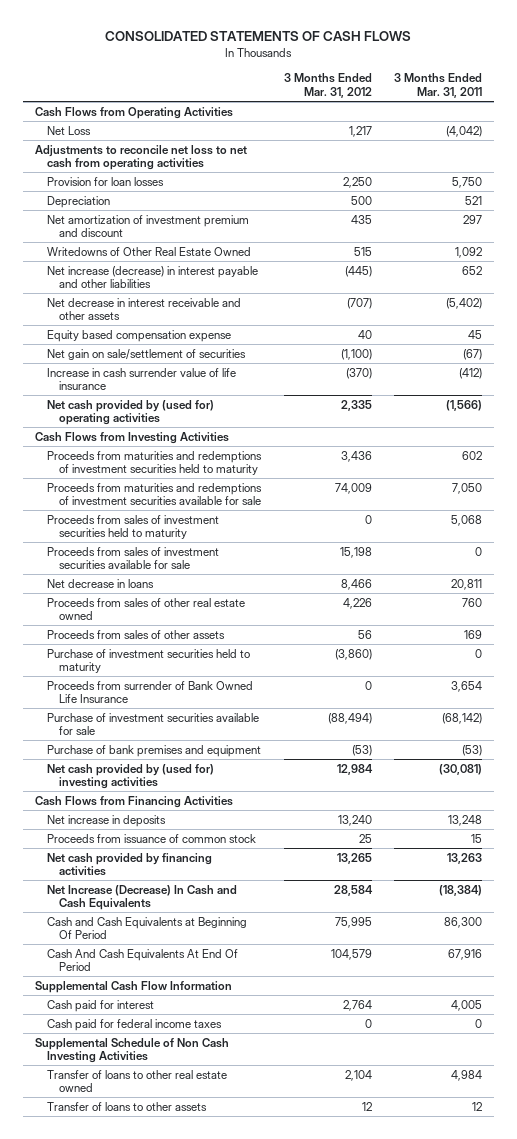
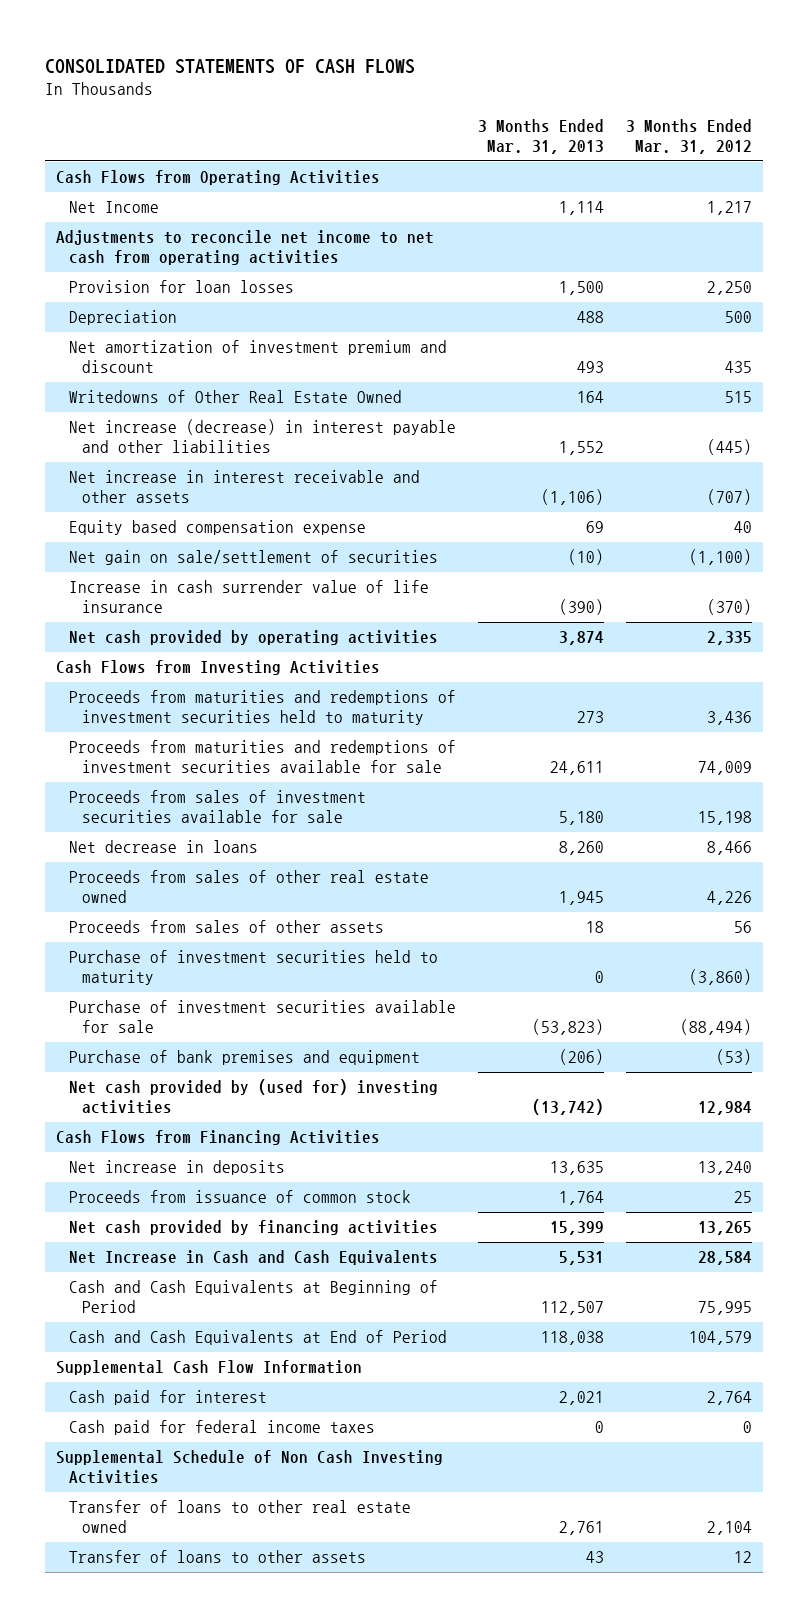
- | 3 Months Ended Mar. 31, 2012 | 3 Months Ended Mar. 31, 2011
+ | 3 Months Ended Mar. 31, 2013 | 3 Months Ended Mar. 31, 2012
- Net Loss | 1,217 | (4,042)
- Adjustments to reconcile net loss to net cash from operating activities
+ Net Income | 1,114 | 1,217
+ Adjustments to reconcile net income to net cash from operating activities
- Net decrease in interest receivable and other assets | (707) | (5,402)
+ Net increase in interest receivable and other assets | (1,106) | (707)
- Net cash provided by (used for) operating activities | 2,335 | (1,566)
+ Net cash provided by operating activities | 3,874 | 2,335
- Proceeds from sales of investment securities held to maturity | 0 | 5,068
- Proceeds from surrender of Bank Owned Life Insurance | 0 | 3,654
- Net Increase (Decrease) In Cash and Cash Equivalents | 28,584 | (18,384)
- Cash and Cash Equivalents at Beginning Of Period | 75,995 | 86,300
- Cash And Cash Equivalents At End Of Period | 104,579 | 67,916
+ Net Increase in Cash and Cash Equivalents | 5,531 | 28,584
+ Cash and Cash Equivalents at Beginning of Period | 112,507 | 75,995
+ Cash and Cash Equivalents at End of Period | 118,038 | 104,579

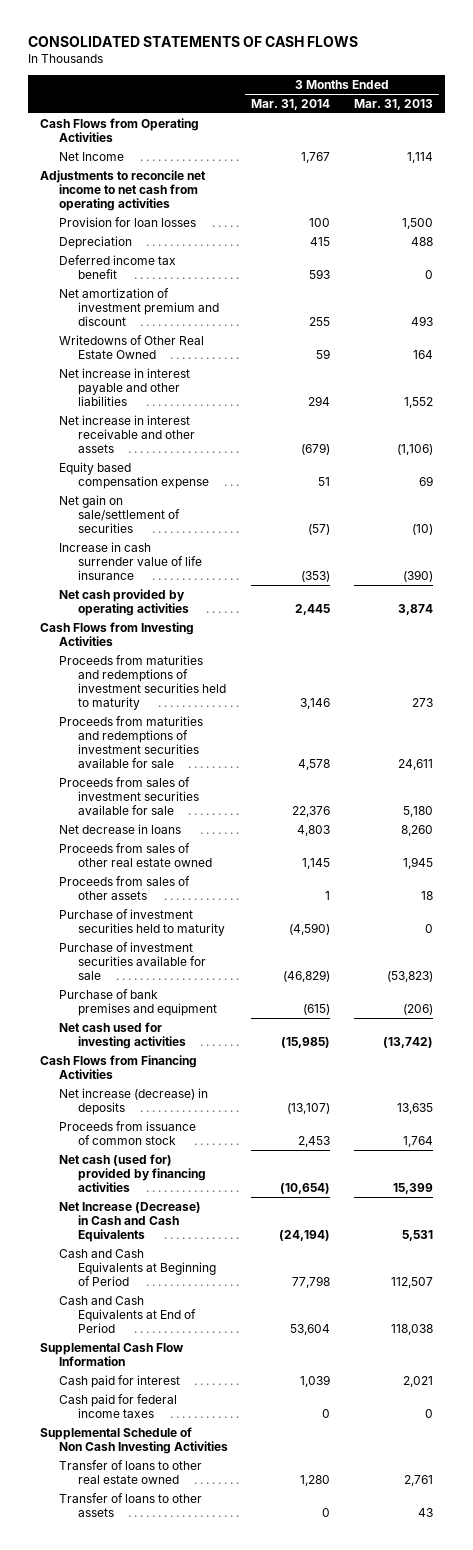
- | 3 Months Ended Mar. 31, 2013 | 3 Months Ended Mar. 31, 2012
+ | 3 Months Ended Mar. 31, 2014 | 3 Months Ended Mar. 31, 2013
+ Deferred income tax benefit | 593 | 0
- Net increase (decrease) in interest payable and other liabilities | 1,552 | (445)
+ Net increase in interest payable and other liabilities | 294 | 1,552
- Net cash provided by (used for) investing activities | (13,742) | 12,984
+ Net cash used for investing activities | (15,985) | (13,742)
- Net increase in deposits | 13,635 | 13,240
+ Net increase (decrease) in deposits | (13,107) | 13,635
- Net cash provided by financing activities | 15,399 | 13,265
- Net Increase in Cash and Cash Equivalents | 5,531 | 28,584
+ Net cash (used for) provided by financing activities | (10,654) | 15,399
+ Net Increase (Decrease) in Cash and Cash Equivalents | (24,194) | 5,531

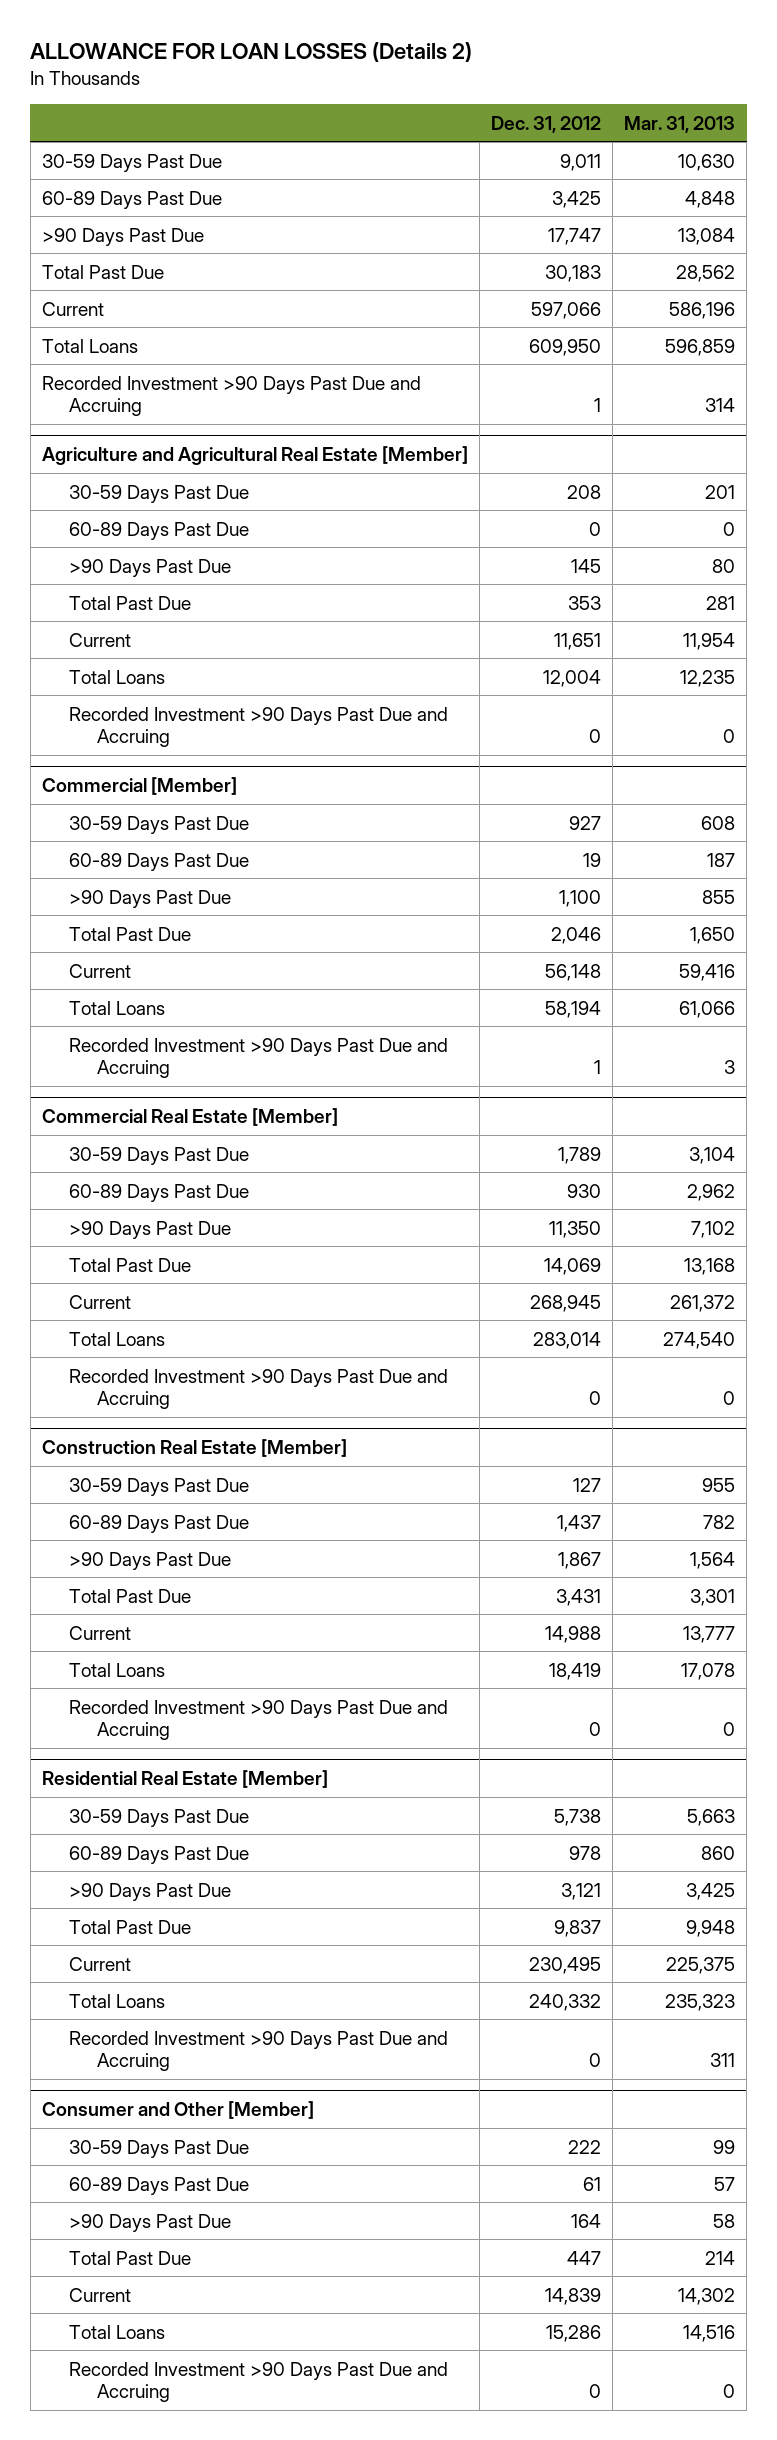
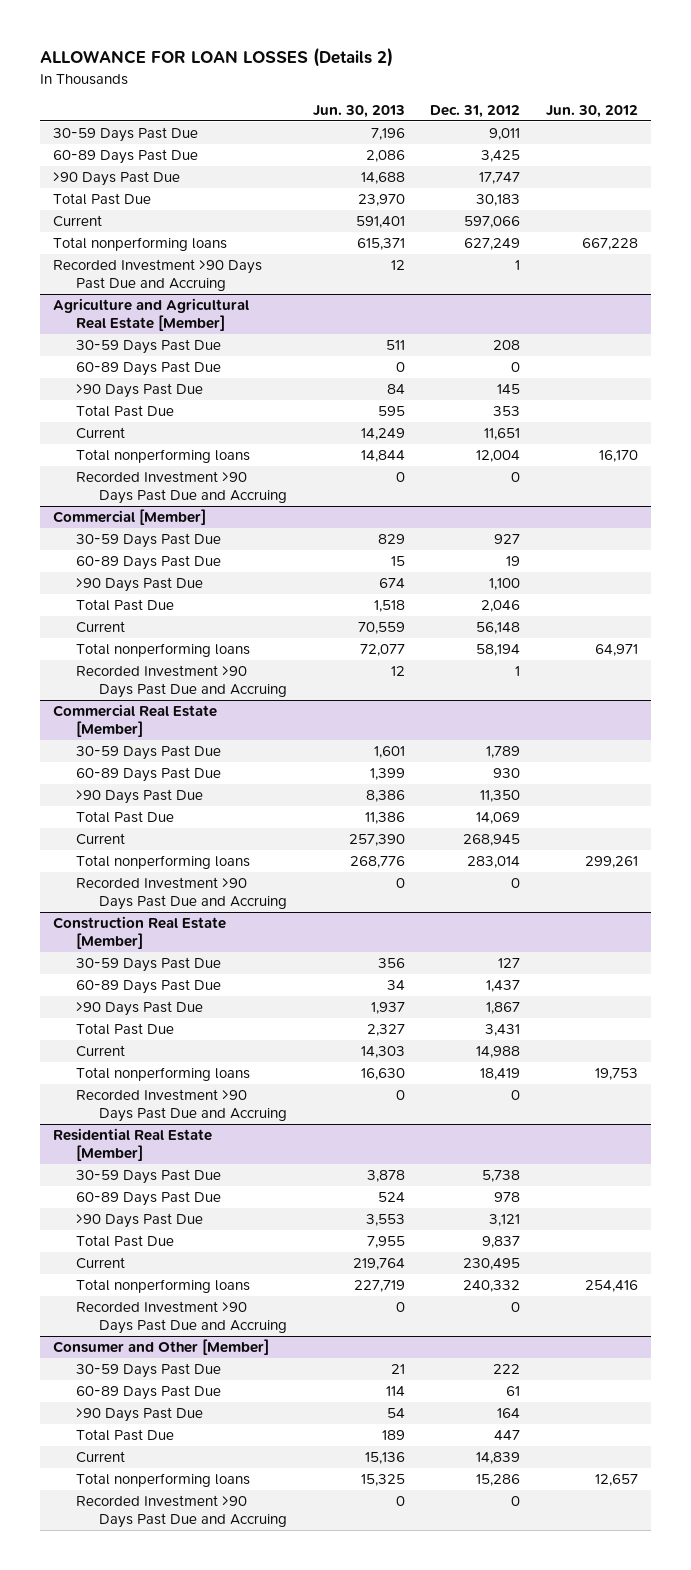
- | Dec. 31, 2012 | Mar. 31, 2013
+ | Jun. 30, 2013 | Dec. 31, 2012 | Jun. 30, 2012
- Total Loans | 609,950 | 596,859
+ Total nonperforming loans | 615,371 | 627,249 | 667,228
@ Agriculture and Agricultural Real Estate [Member]
- Total Loans | 12,004 | 12,235
+ Total nonperforming loans | 14,844 | 12,004 | 16,170
@ Commercial [Member]
- Total Loans | 58,194 | 61,066
+ Total nonperforming loans | 72,077 | 58,194 | 64,971
@ Commercial Real Estate [Member]
- Total Loans | 283,014 | 274,540
+ Total nonperforming loans | 268,776 | 283,014 | 299,261
@ Construction Real Estate [Member]
- Total Loans | 18,419 | 17,078
+ Total nonperforming loans | 16,630 | 18,419 | 19,753
@ Residential Real Estate [Member]
- Total Loans | 240,332 | 235,323
+ Total nonperforming loans | 227,719 | 240,332 | 254,416
@ Consumer and Other [Member]
- Total Loans | 15,286 | 14,516
+ Total nonperforming loans | 15,325 | 15,286 | 12,657

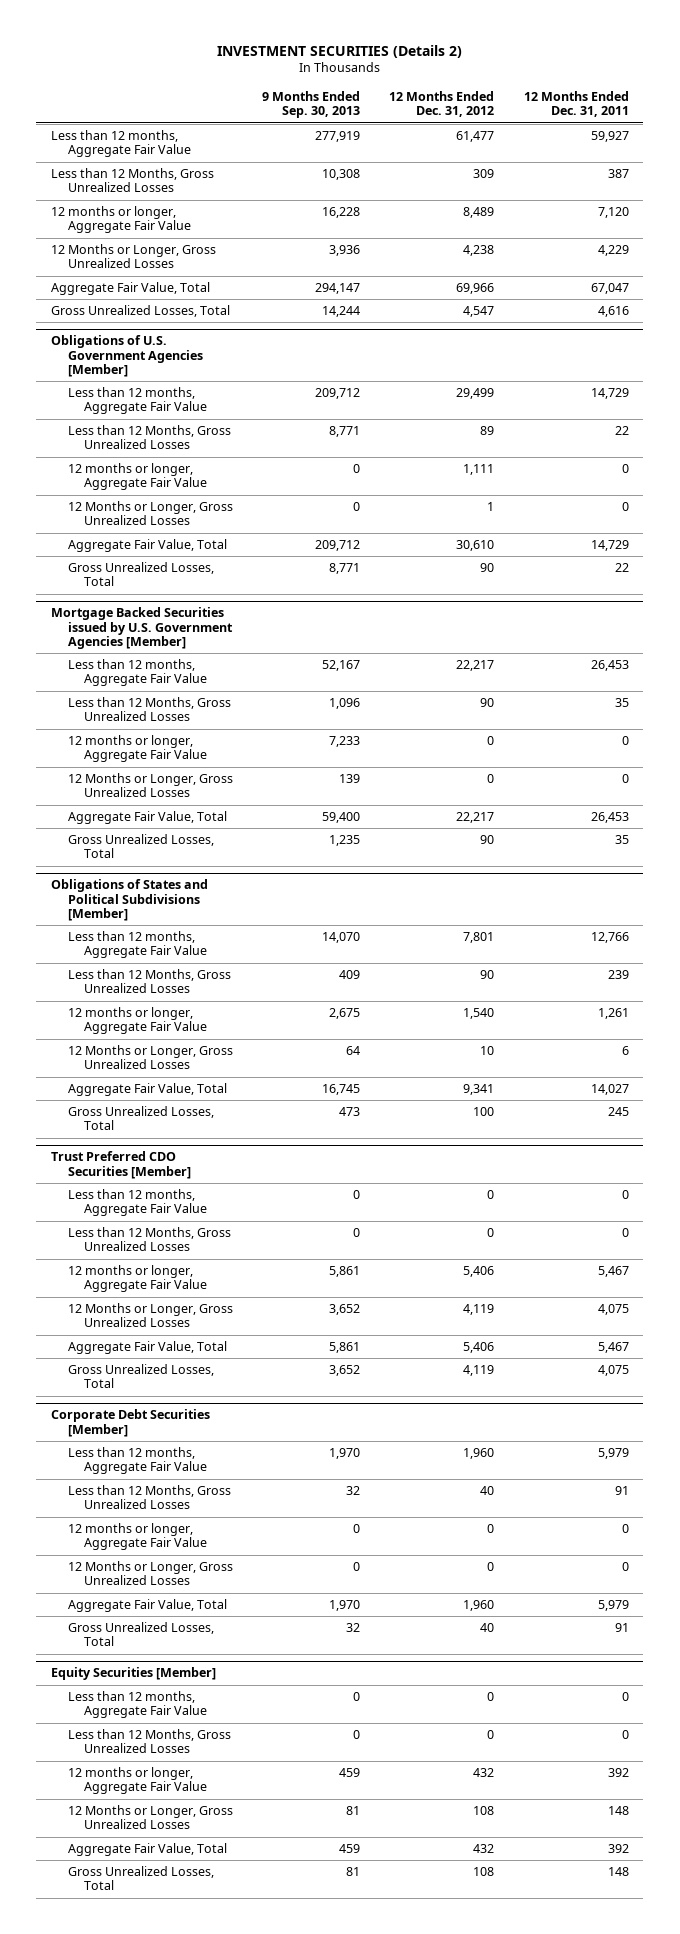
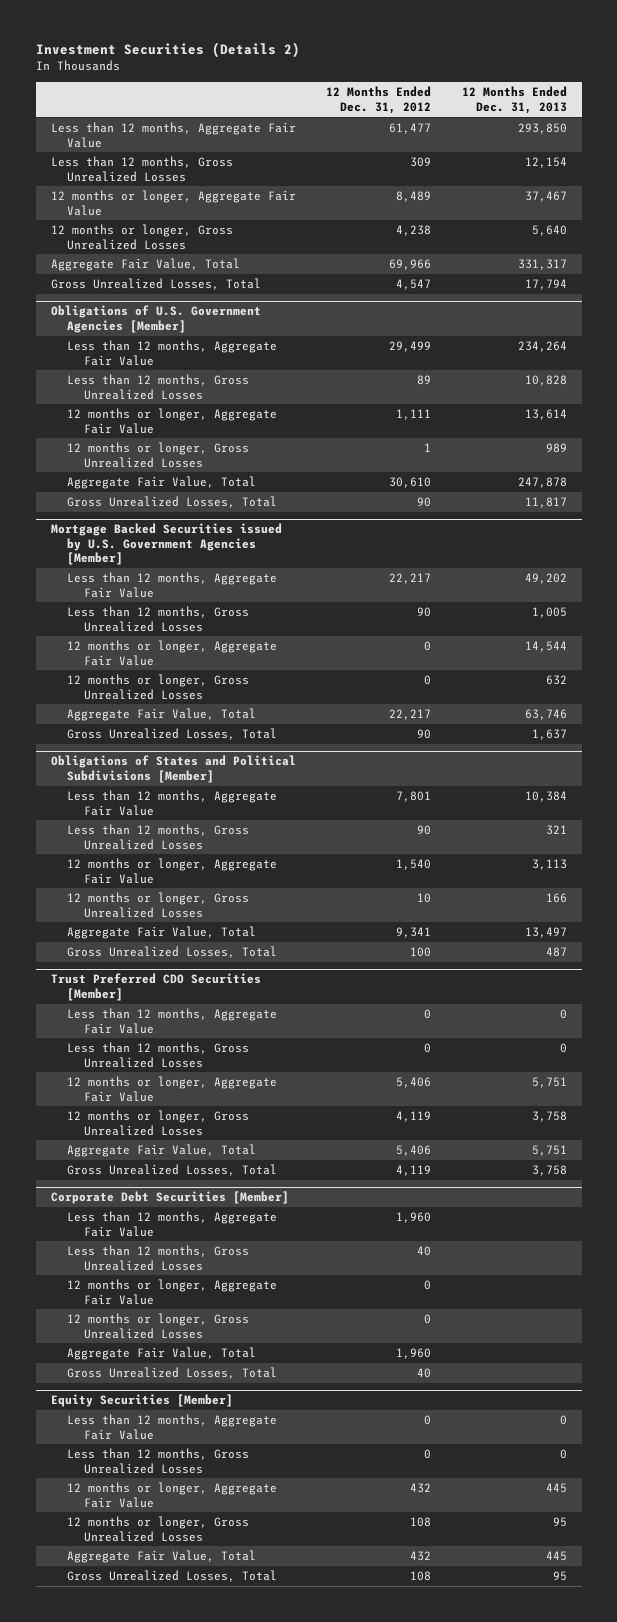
- INVESTMENT SECURITIES (Details 2)
+ Investment Securities (Details 2)
- | 9 Months Ended Sep. 30, 2013 | 12 Months Ended Dec. 31, 2012 | 12 Months Ended Dec. 31, 2011
+ | 12 Months Ended Dec. 31, 2012 | 12 Months Ended Dec. 31, 2013
- Less than 12 Months, Gross Unrealized Losses | 10,308 | 309 | 387
+ Less than 12 months, Gross Unrealized Losses | 309 | 12,154
- 12 Months or Longer, Gross Unrealized Losses | 3,936 | 4,238 | 4,229
+ 12 months or longer, Gross Unrealized Losses | 4,238 | 5,640
@ Obligations of U.S. Government Agencies [Member]
- Less than 12 Months, Gross Unrealized Losses | 8,771 | 89 | 22
+ Less than 12 months, Gross Unrealized Losses | 89 | 10,828
- 12 Months or Longer, Gross Unrealized Losses | 0 | 1 | 0
+ 12 months or longer, Gross Unrealized Losses | 1 | 989
@ Mortgage Backed Securities issued by U.S. Government Agencies [Member]
- Less than 12 Months, Gross Unrealized Losses | 1,096 | 90 | 35
+ Less than 12 months, Gross Unrealized Losses | 90 | 1,005
- 12 Months or Longer, Gross Unrealized Losses | 139 | 0 | 0
+ 12 months or longer, Gross Unrealized Losses | 0 | 632
@ Obligations of States and Political Subdivisions [Member]
- Less than 12 Months, Gross Unrealized Losses | 409 | 90 | 239
+ Less than 12 months, Gross Unrealized Losses | 90 | 321
- 12 Months or Longer, Gross Unrealized Losses | 64 | 10 | 6
+ 12 months or longer, Gross Unrealized Losses | 10 | 166
@ Trust Preferred CDO Securities [Member]
- Less than 12 Months, Gross Unrealized Losses | 0 | 0 | 0
+ Less than 12 months, Gross Unrealized Losses | 0 | 0
- 12 Months or Longer, Gross Unrealized Losses | 3,652 | 4,119 | 4,075
+ 12 months or longer, Gross Unrealized Losses | 4,119 | 3,758
@ Corporate Debt Securities [Member]
- Less than 12 Months, Gross Unrealized Losses | 32 | 40 | 91
+ Less than 12 months, Gross Unrealized Losses | 40 |
- 12 Months or Longer, Gross Unrealized Losses | 0 | 0 | 0
+ 12 months or longer, Gross Unrealized Losses | 0 |
@ Equity Securities [Member]
- Less than 12 Months, Gross Unrealized Losses | 0 | 0 | 0
+ Less than 12 months, Gross Unrealized Losses | 0 | 0
- 12 Months or Longer, Gross Unrealized Losses | 81 | 108 | 148
+ 12 months or longer, Gross Unrealized Losses | 108 | 95

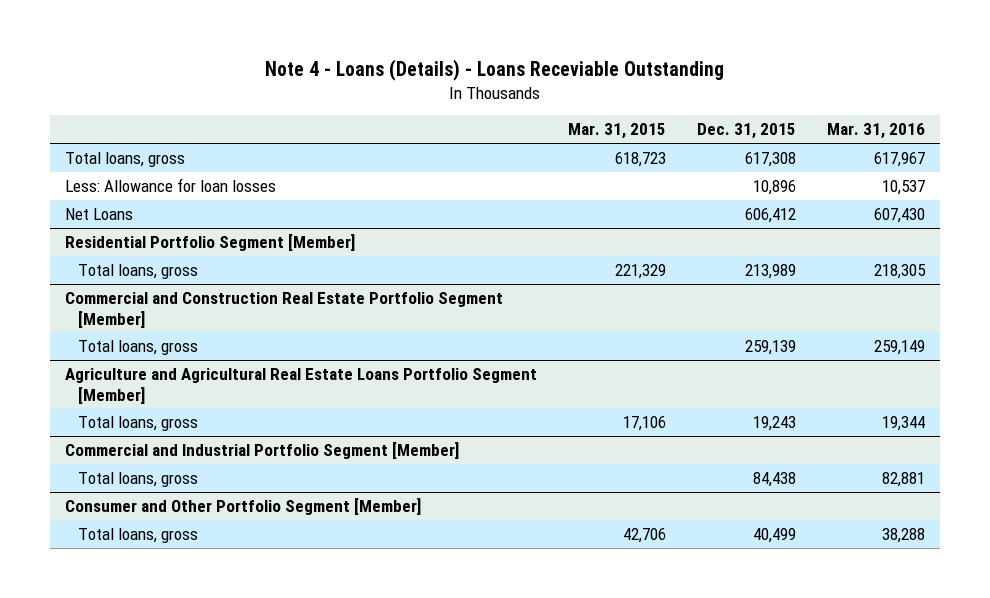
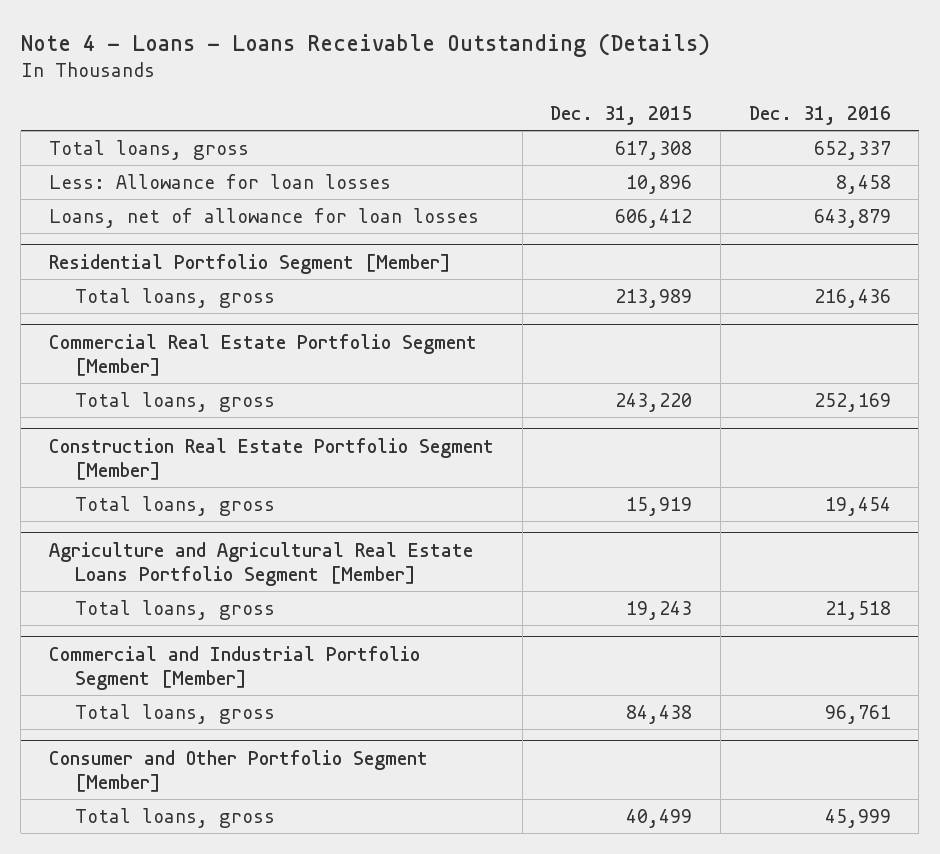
- Note 4 - Loans (Details) - Loans Receviable Outstanding
+ Note 4 - Loans - Loans Receivable Outstanding (Details)
- | Mar. 31, 2015 | Dec. 31, 2015 | Mar. 31, 2016
+ | Dec. 31, 2015 | Dec. 31, 2016
- Net Loans | | 606,412 | 607,430
+ Loans, net of allowance for loan losses | 606,412 | 643,879
- Commercial and Construction Real Estate Portfolio Segment [Member]
- Total loans, gross | | 259,139 | 259,149
+ Commercial Real Estate Portfolio Segment [Member]
+ Total loans, gross | 243,220 | 252,169
+ Construction Real Estate Portfolio Segment [Member]
+ Total loans, gross | 15,919 | 19,454

